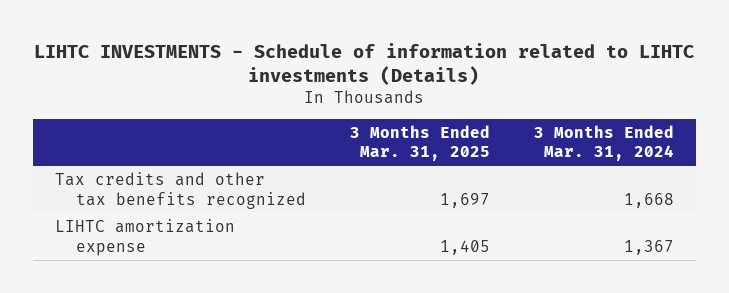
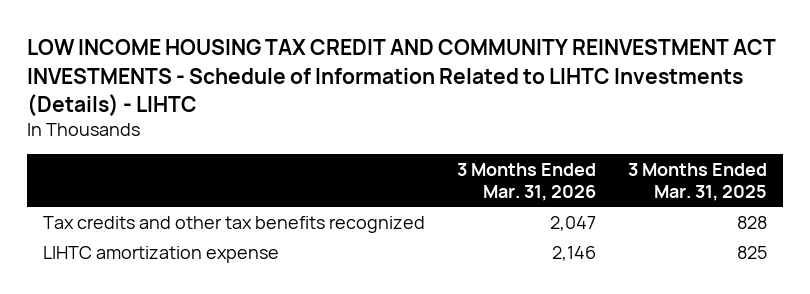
- LIHTC INVESTMENTS - Schedule of information related to LIHTC investments (Details)
+ LOW INCOME HOUSING TAX CREDIT AND COMMUNITY REINVESTMENT ACT INVESTMENTS - Schedule of Information Related to LIHTC Investments (Details) - LIHTC
- | 3 Months Ended Mar. 31, 2025 | 3 Months Ended Mar. 31, 2024
+ | 3 Months Ended Mar. 31, 2026 | 3 Months Ended Mar. 31, 2025
- Tax credits and other tax benefits recognized | 1,697 | 1,668
- LIHTC amortization expense | 1,405 | 1,367
+ Tax credits and other tax benefits recognized | 2,047 | 828
+ LIHTC amortization expense | 2,146 | 825

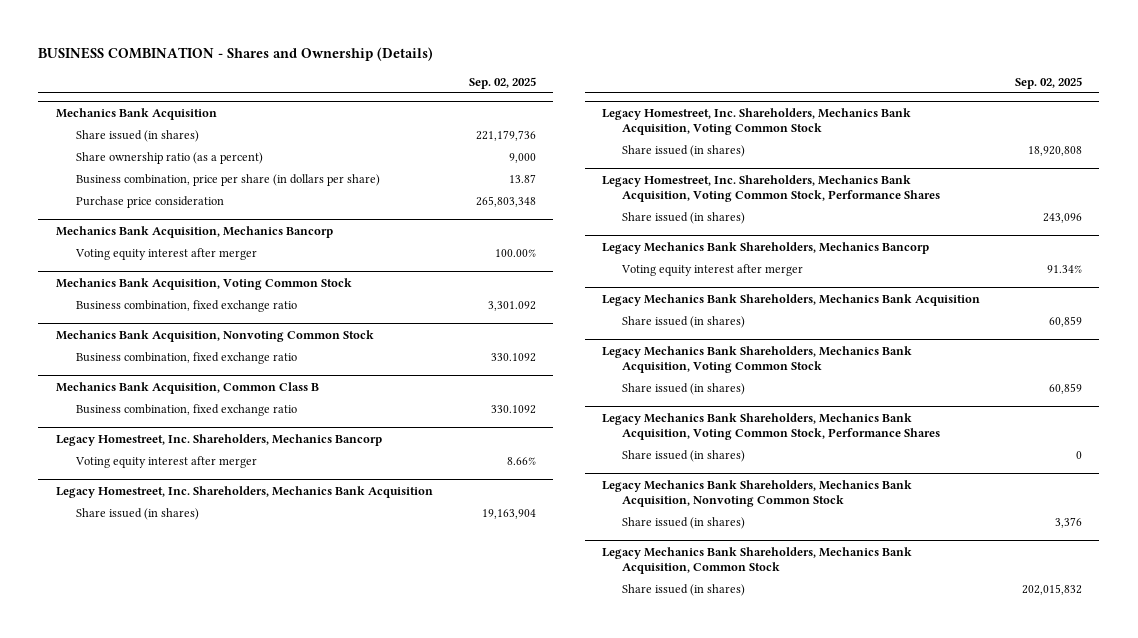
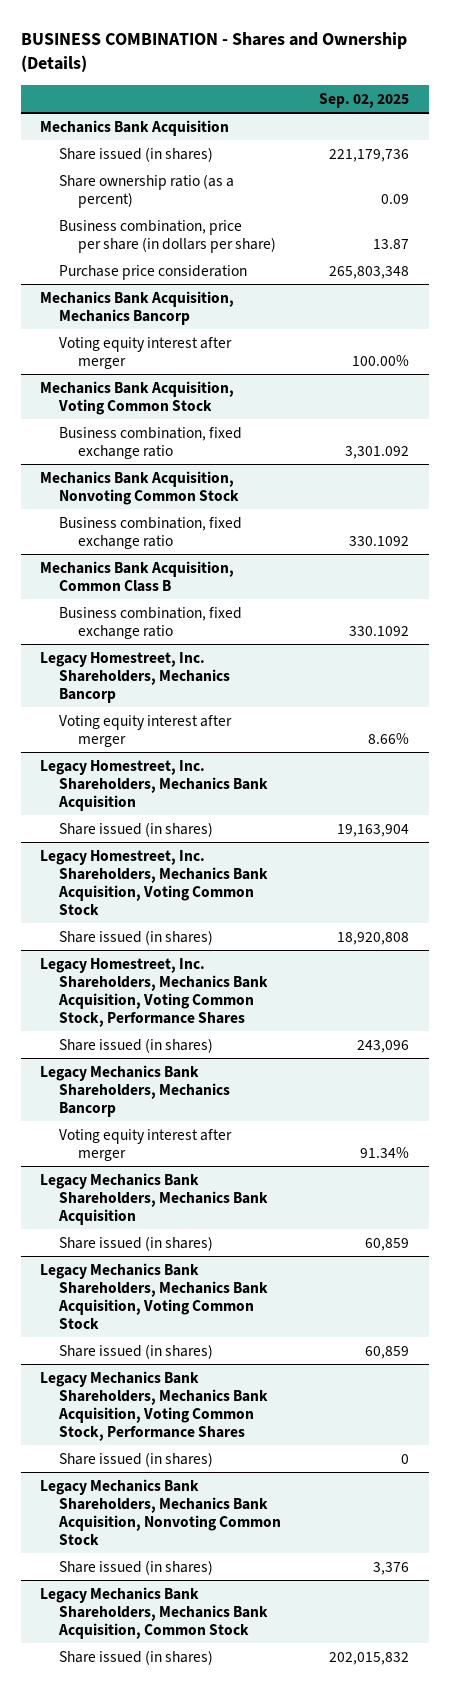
@ Mechanics Bank Acquisition
- Share ownership ratio (as a percent) | 9,000
+ Share ownership ratio (as a percent) | 0.09

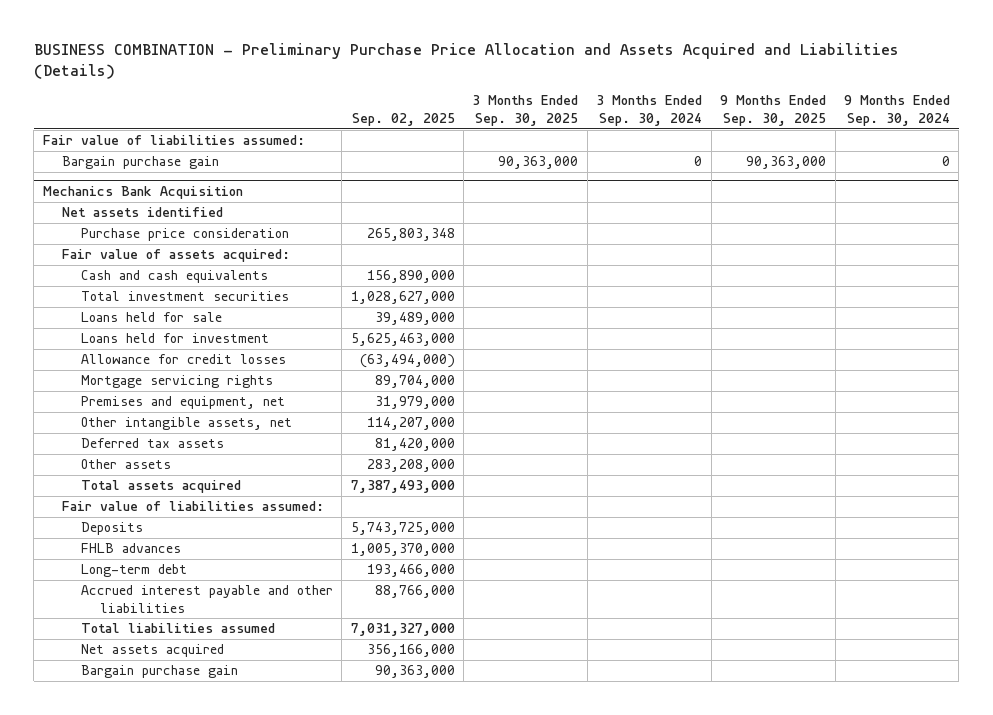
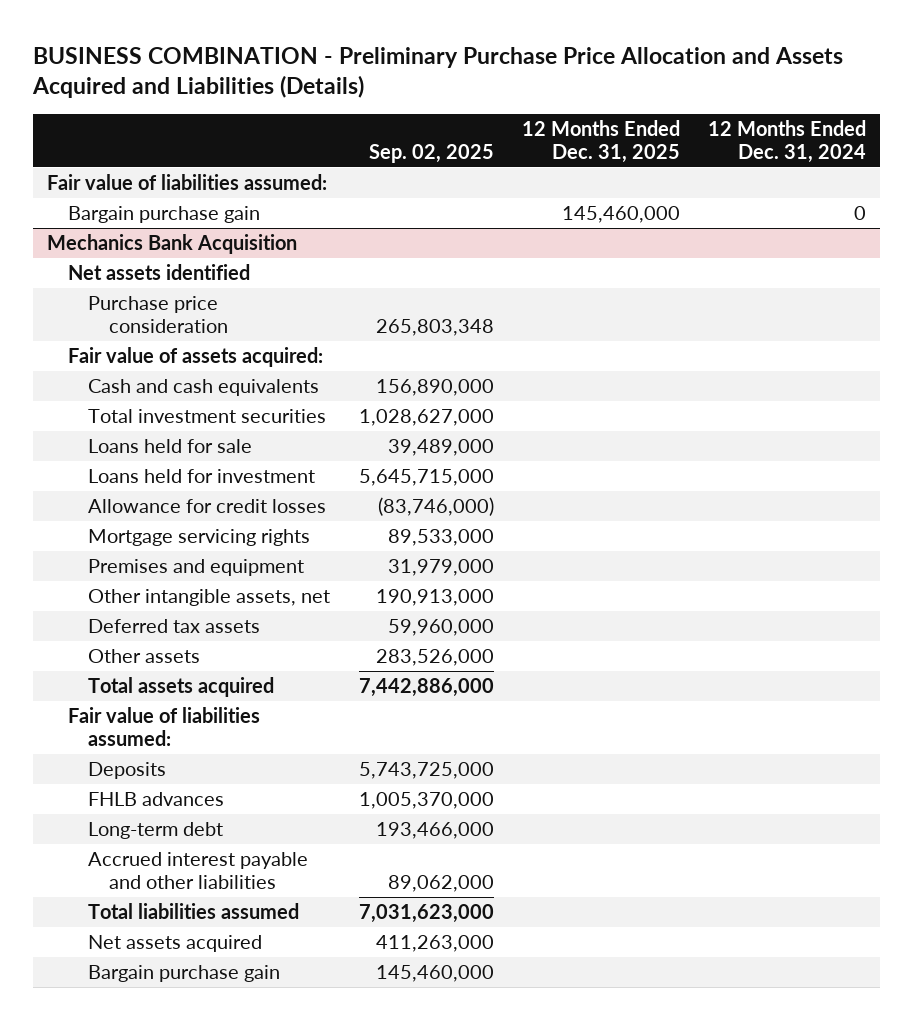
- | Sep. 02, 2025 | 3 Months Ended Sep. 30, 2025 | 3 Months Ended Sep. 30, 2024 | 9 Months Ended Sep. 30, 2025 | 9 Months Ended Sep. 30, 2024
+ | Sep. 02, 2025 | 12 Months Ended Dec. 31, 2025 | 12 Months Ended Dec. 31, 2024
@ Mechanics Bank Acquisition
- Loans held for investment | 5,625,463,000 | | | |
- Allowance for credit losses | (63,494,000) | | | |
- Mortgage servicing rights | 89,704,000 | | | |
- Premises and equipment, net | 31,979,000 | | | |
- Other intangible assets, net | 114,207,000 | | | |
- Deferred tax assets | 81,420,000 | | | |
- Other assets | 283,208,000 | | | |
- Total assets acquired | 7,387,493,000 | | | |
+ Loans held for investment | 5,645,715,000 | |
+ Allowance for credit losses | (83,746,000) | |
+ Mortgage servicing rights | 89,533,000 | |
+ Premises and equipment | 31,979,000 | |
+ Other intangible assets, net | 190,913,000 | |
+ Deferred tax assets | 59,960,000 | |
+ Other assets | 283,526,000 | |
+ Total assets acquired | 7,442,886,000 | |
- Accrued interest payable and other liabilities | 88,766,000 | | | |
- Total liabilities assumed | 7,031,327,000 | | | |
- Net assets acquired | 356,166,000 | | | |
- Bargain purchase gain | 90,363,000 | | | |
+ Accrued interest payable and other liabilities | 89,062,000 | |
+ Total liabilities assumed | 7,031,623,000 | |
+ Net assets acquired | 411,263,000 | |
+ Bargain purchase gain | 145,460,000 | |

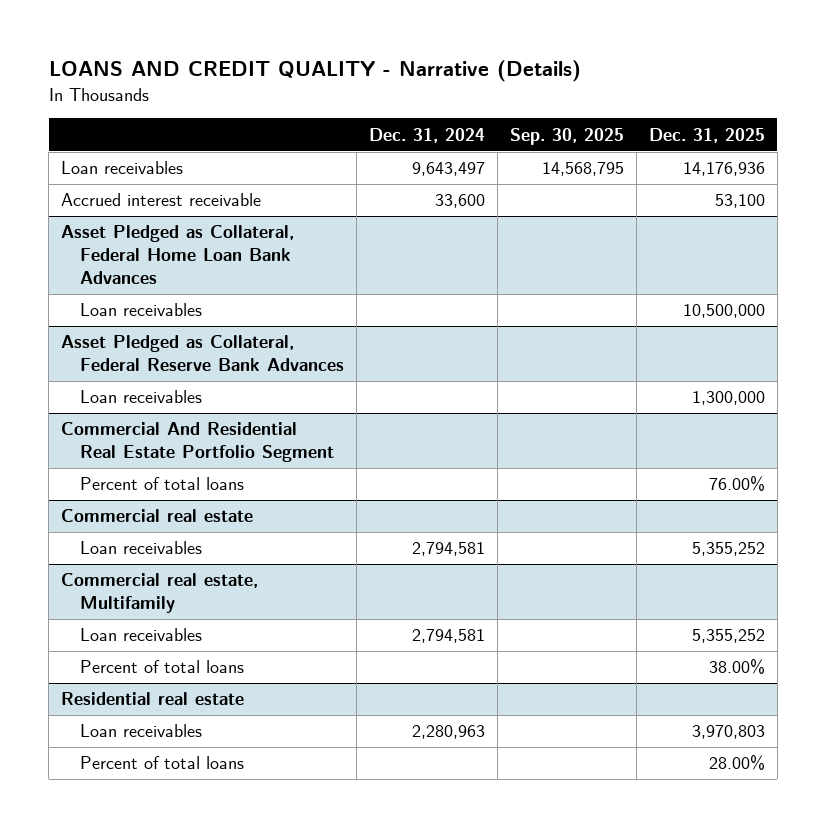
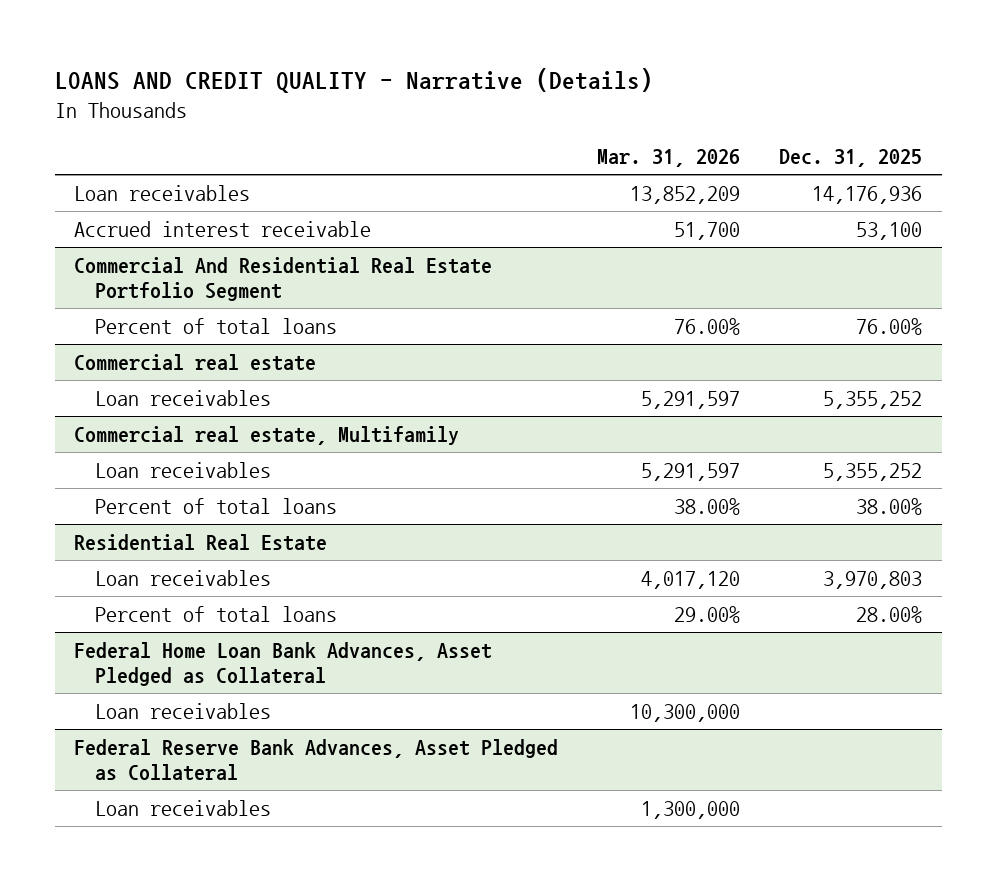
- | Dec. 31, 2024 | Sep. 30, 2025 | Dec. 31, 2025
+ | Mar. 31, 2026 | Dec. 31, 2025
- Asset Pledged as Collateral, Federal Home Loan Bank Advances
- Loan receivables | | | 10,500,000
- Asset Pledged as Collateral, Federal Reserve Bank Advances
- Loan receivables | | | 1,300,000
- Residential real estate
+ Residential Real Estate
+ Federal Home Loan Bank Advances, Asset Pledged as Collateral
+ Loan receivables | 10,300,000 |
+ Federal Reserve Bank Advances, Asset Pledged as Collateral
+ Loan receivables | 1,300,000 |

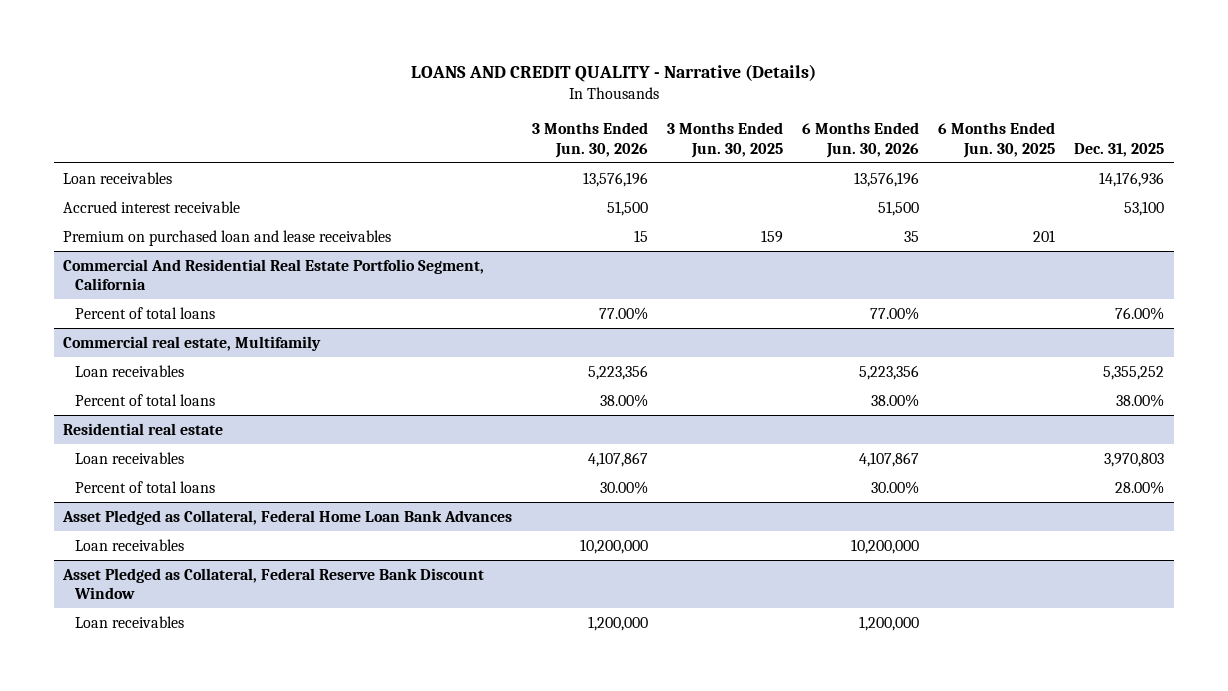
- | Mar. 31, 2026 | Dec. 31, 2025
+ | 3 Months Ended Jun. 30, 2026 | 3 Months Ended Jun. 30, 2025 | 6 Months Ended Jun. 30, 2026 | 6 Months Ended Jun. 30, 2025 | Dec. 31, 2025
- Commercial And Residential Real Estate Portfolio Segment
+ Premium on purchased loan and lease receivables | 15 | 159 | 35 | 201 |
+ Commercial And Residential Real Estate Portfolio Segment, California
- Commercial real estate
- Loan receivables | 5,291,597 | 5,355,252
- Residential Real Estate
+ Residential real estate
- Federal Home Loan Bank Advances, Asset Pledged as Collateral
+ Asset Pledged as Collateral, Federal Home Loan Bank Advances
- Federal Reserve Bank Advances, Asset Pledged as Collateral
+ Asset Pledged as Collateral, Federal Reserve Bank Discount Window

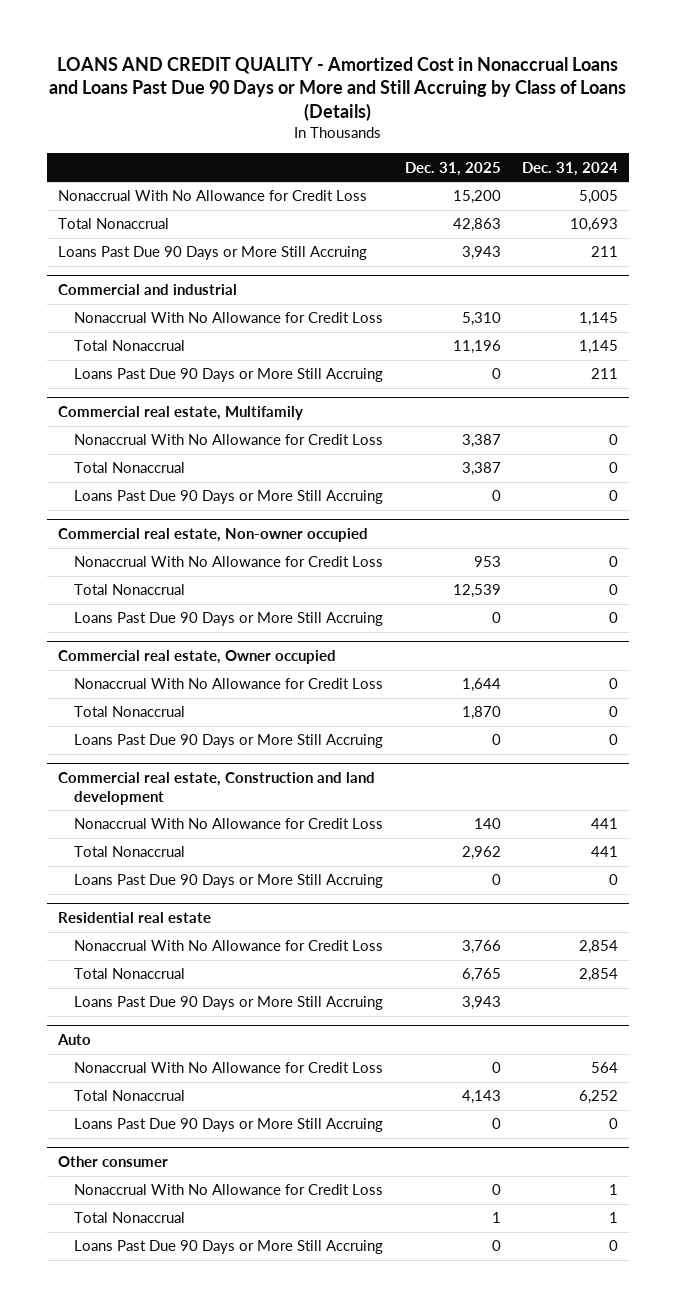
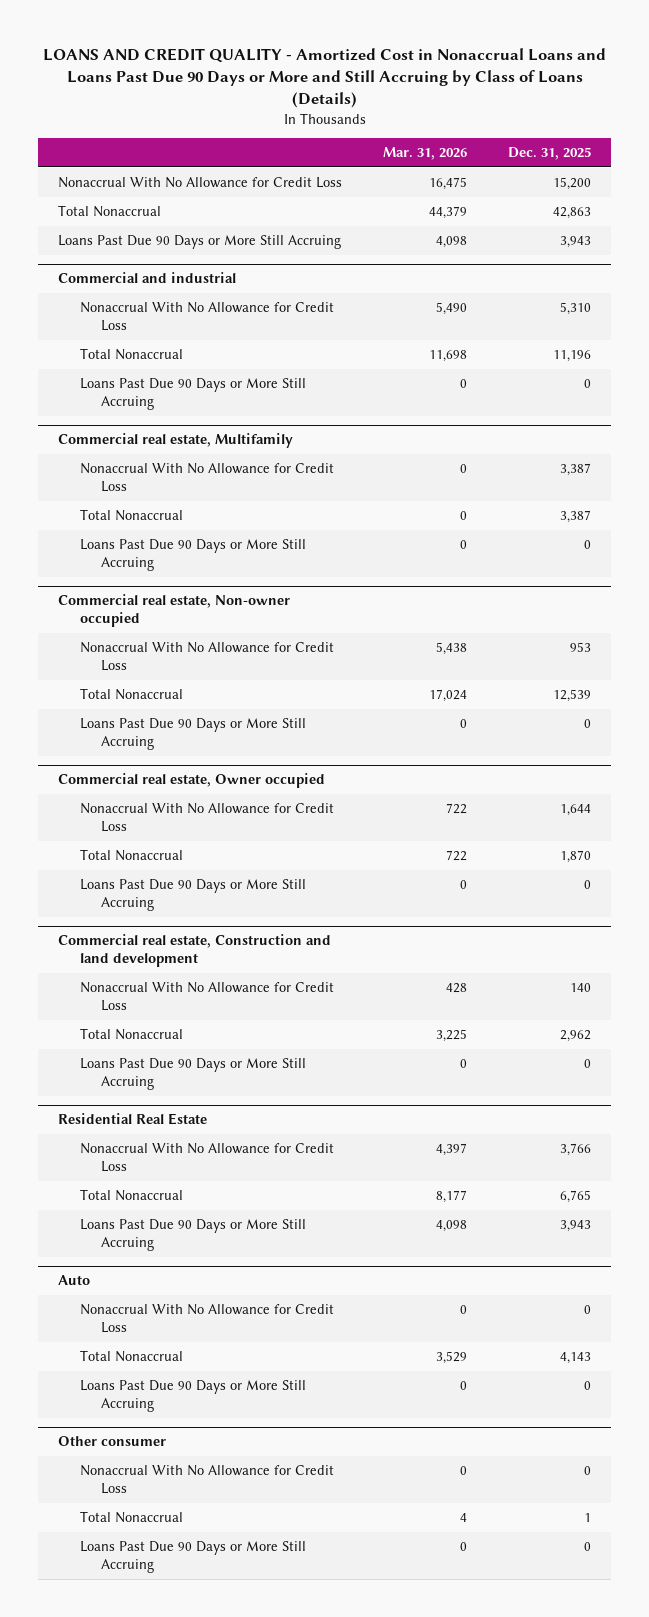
- | Dec. 31, 2025 | Dec. 31, 2024
+ | Mar. 31, 2026 | Dec. 31, 2025
- Residential real estate
+ Residential Real Estate

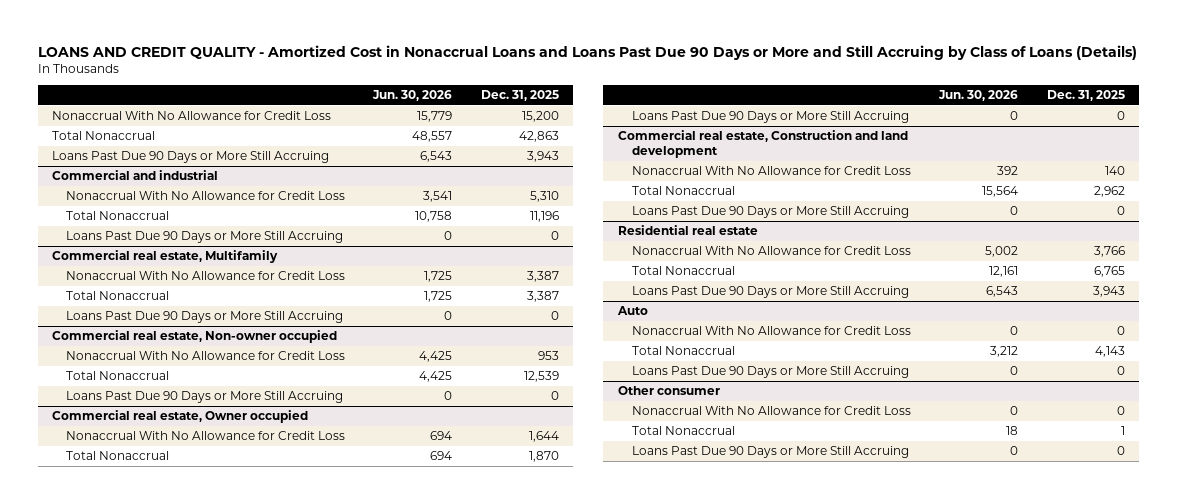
- | Mar. 31, 2026 | Dec. 31, 2025
+ | Jun. 30, 2026 | Dec. 31, 2025
- Residential Real Estate
+ Residential real estate

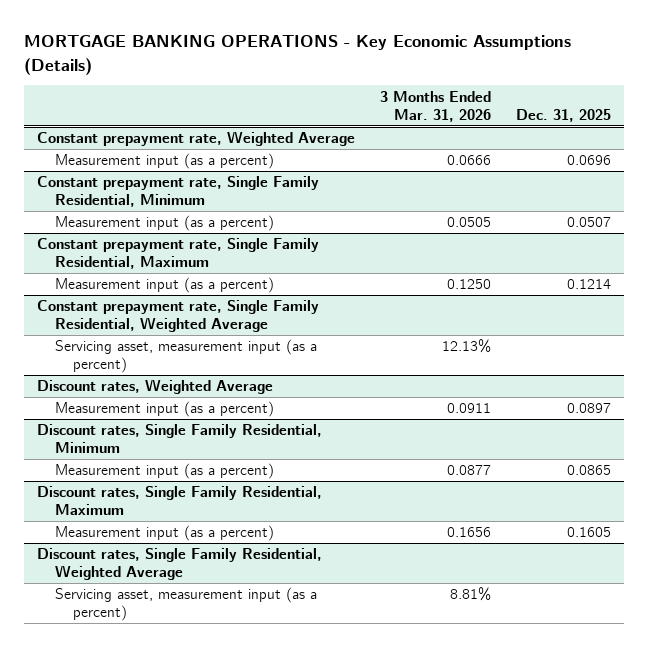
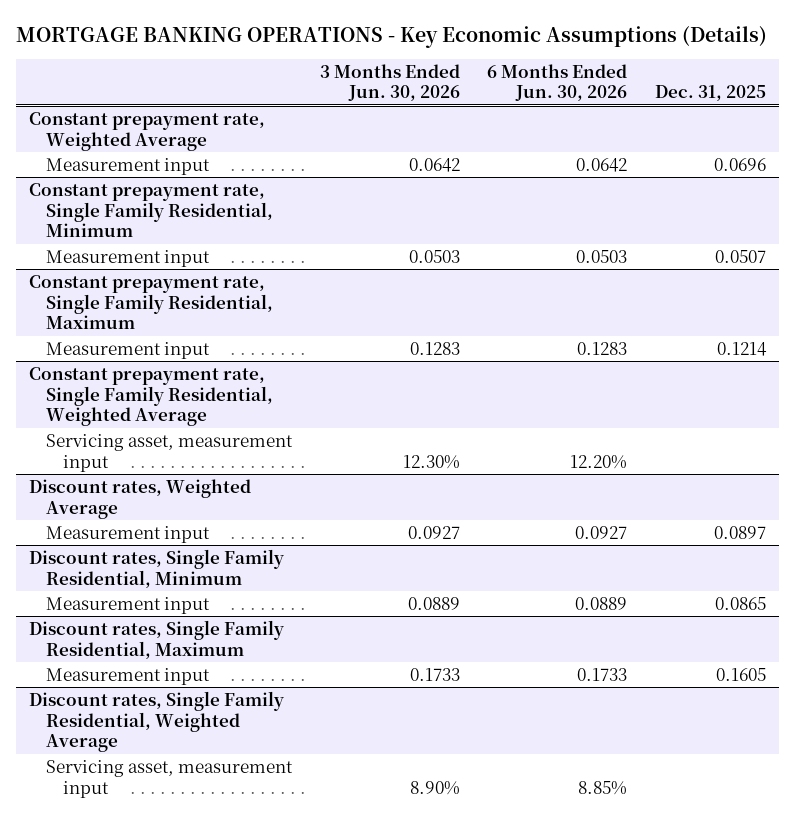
- | 3 Months Ended Mar. 31, 2026 | Dec. 31, 2025
+ | 3 Months Ended Jun. 30, 2026 | 6 Months Ended Jun. 30, 2026 | Dec. 31, 2025
@ Constant prepayment rate, Weighted Average
- Measurement input (as a percent) | 0.0666 | 0.0696
+ Measurement input | 0.0642 | 0.0642 | 0.0696
@ Constant prepayment rate, Single Family Residential, Minimum
- Measurement input (as a percent) | 0.0505 | 0.0507
+ Measurement input | 0.0503 | 0.0503 | 0.0507
@ Constant prepayment rate, Single Family Residential, Maximum
- Measurement input (as a percent) | 0.1250 | 0.1214
+ Measurement input | 0.1283 | 0.1283 | 0.1214
@ Constant prepayment rate, Single Family Residential, Weighted Average
- Servicing asset, measurement input (as a percent) | 12.13% |
+ Servicing asset, measurement input | 12.30% | 12.20% |
@ Discount rates, Weighted Average
- Measurement input (as a percent) | 0.0911 | 0.0897
+ Measurement input | 0.0927 | 0.0927 | 0.0897
@ Discount rates, Single Family Residential, Minimum
- Measurement input (as a percent) | 0.0877 | 0.0865
+ Measurement input | 0.0889 | 0.0889 | 0.0865
@ Discount rates, Single Family Residential, Maximum
- Measurement input (as a percent) | 0.1656 | 0.1605
+ Measurement input | 0.1733 | 0.1733 | 0.1605
@ Discount rates, Single Family Residential, Weighted Average
- Servicing asset, measurement input (as a percent) | 8.81% |
+ Servicing asset, measurement input | 8.90% | 8.85% |

